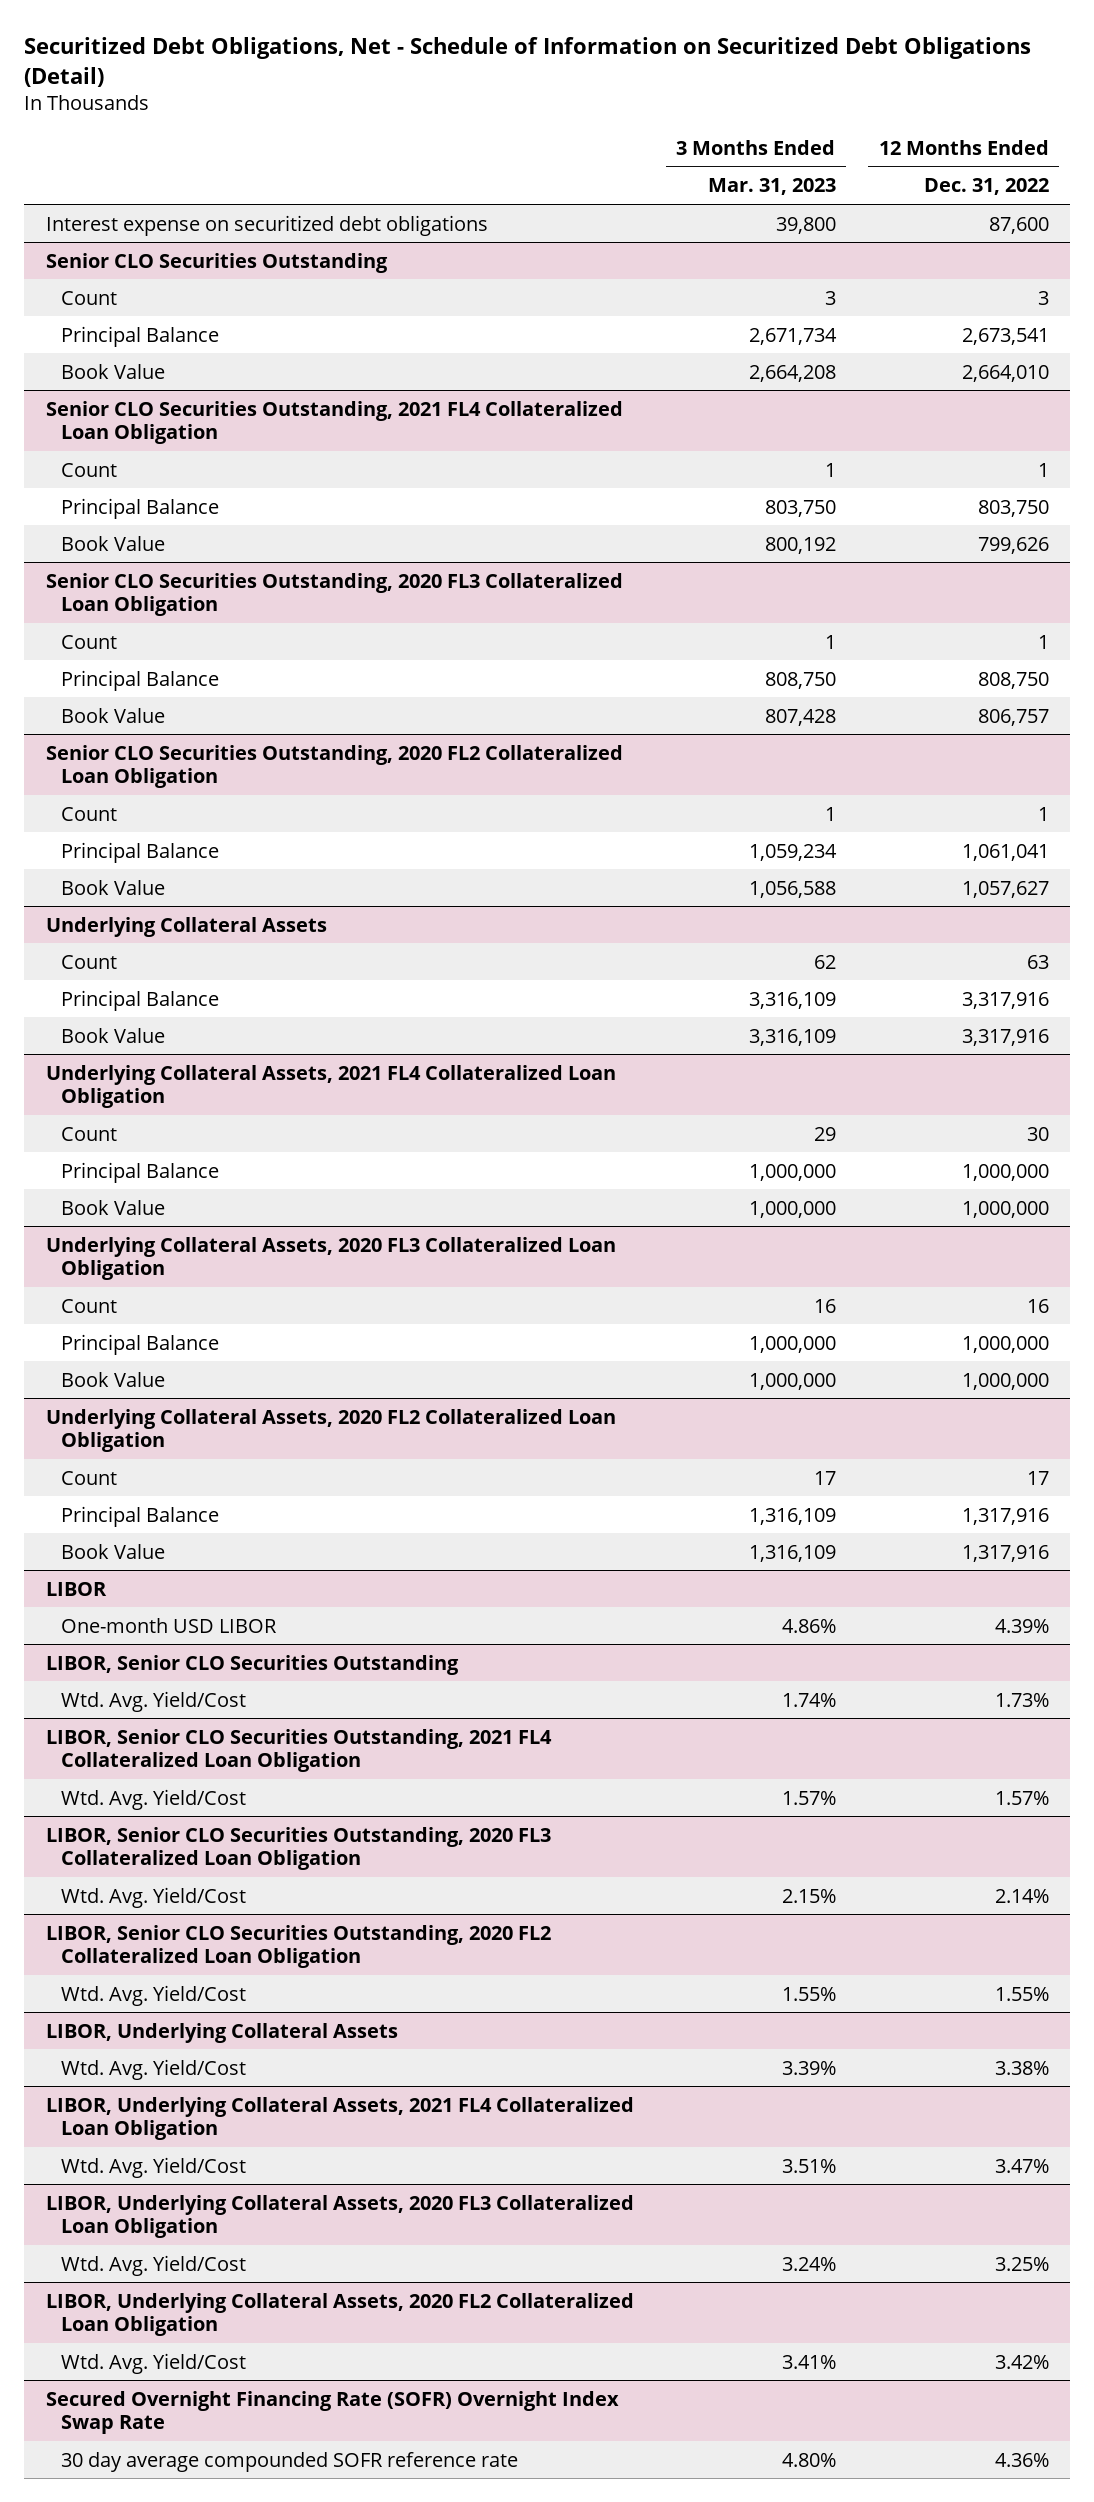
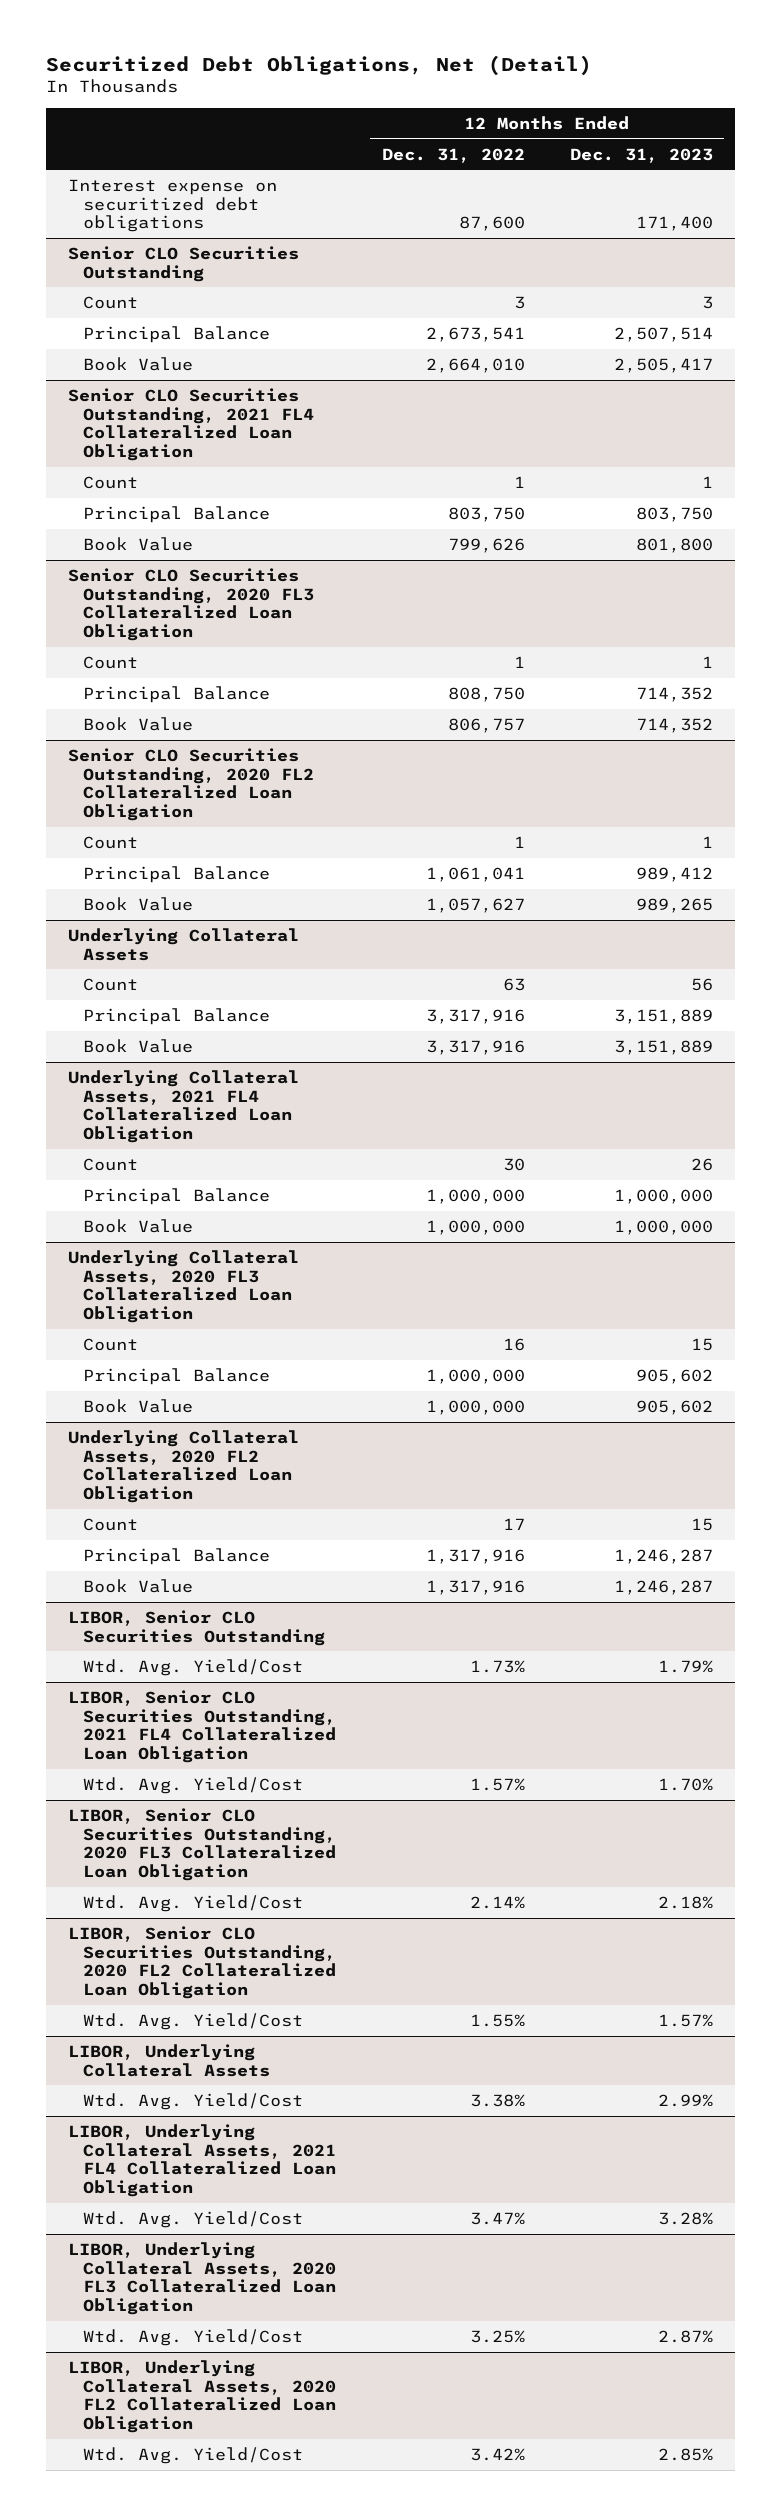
- Securitized Debt Obligations, Net - Schedule of Information on Securitized Debt Obligations (Detail)
+ Securitized Debt Obligations, Net (Detail)
- | 3 Months Ended Mar. 31, 2023 | 12 Months Ended Dec. 31, 2022
+ | 12 Months Ended Dec. 31, 2022 | 12 Months Ended Dec. 31, 2023
- LIBOR
- One-month USD LIBOR | 4.86% | 4.39%
- Secured Overnight Financing Rate (SOFR) Overnight Index Swap Rate
- 30 day average compounded SOFR reference rate | 4.80% | 4.36%

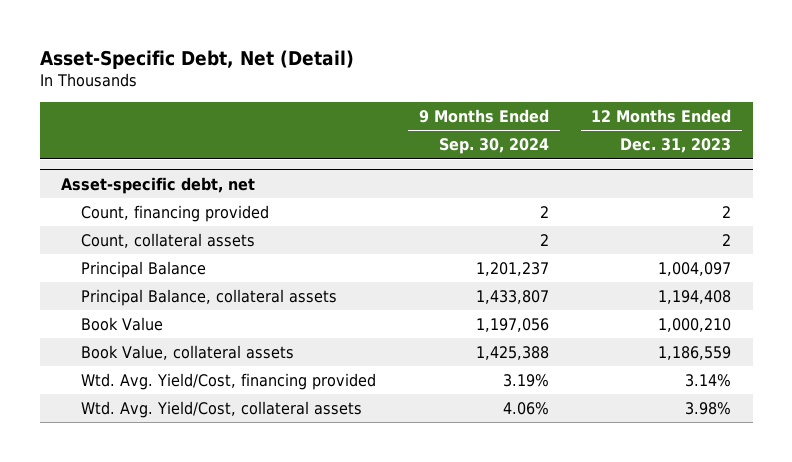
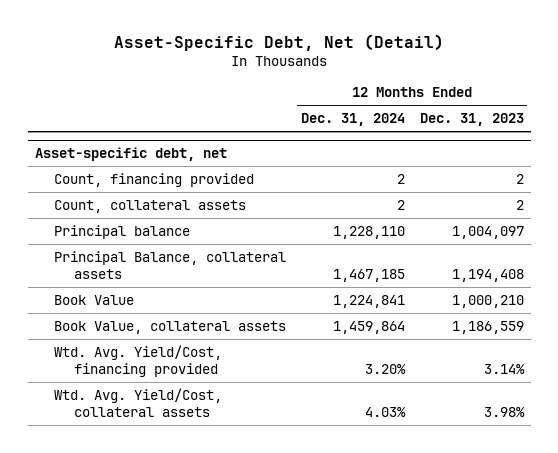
- | 9 Months Ended Sep. 30, 2024 | 12 Months Ended Dec. 31, 2023
+ | 12 Months Ended Dec. 31, 2024 | 12 Months Ended Dec. 31, 2023
@ Asset-specific debt, net
- Principal Balance | 1,201,237 | 1,004,097
+ Principal balance | 1,228,110 | 1,004,097

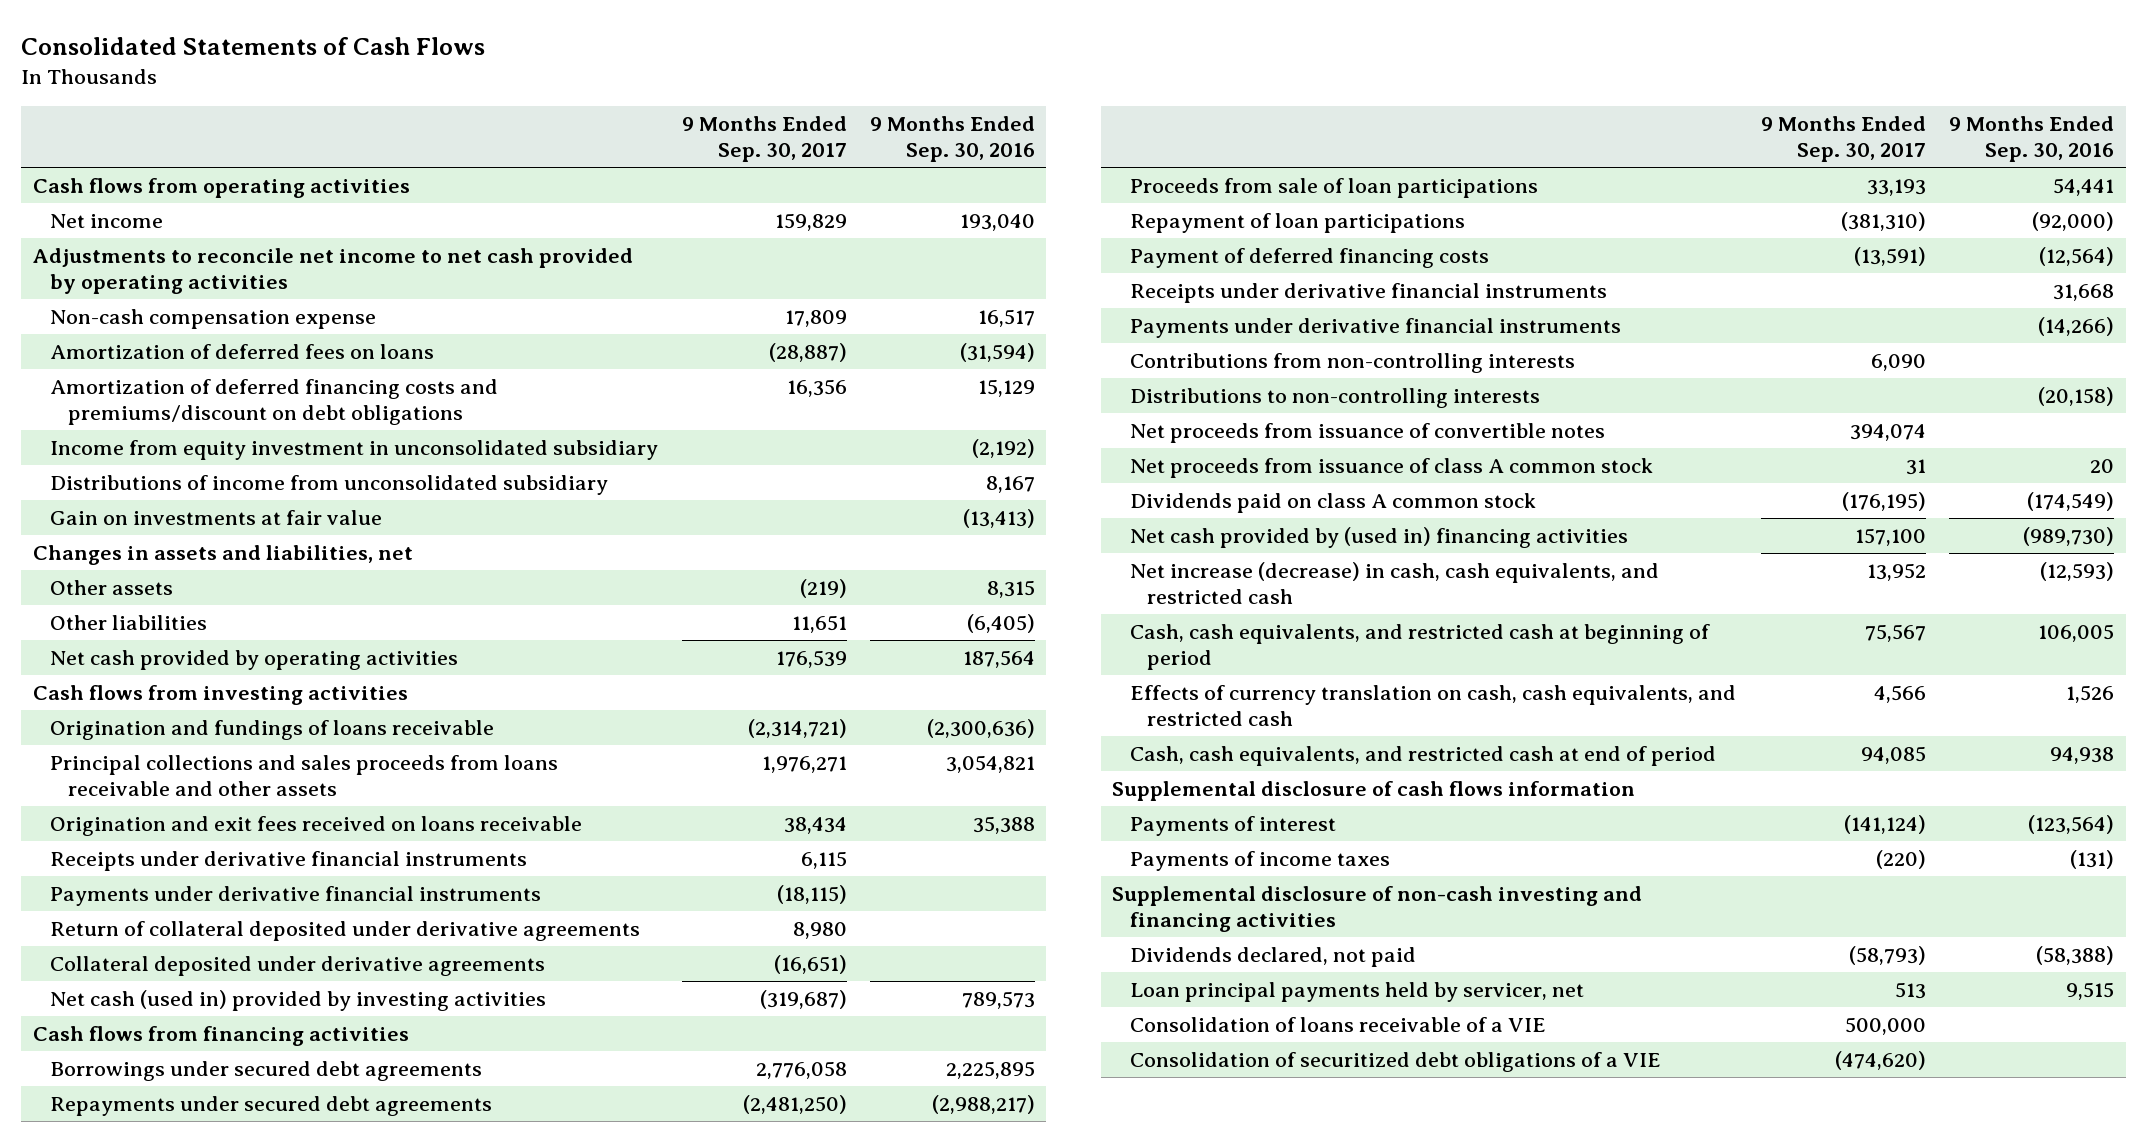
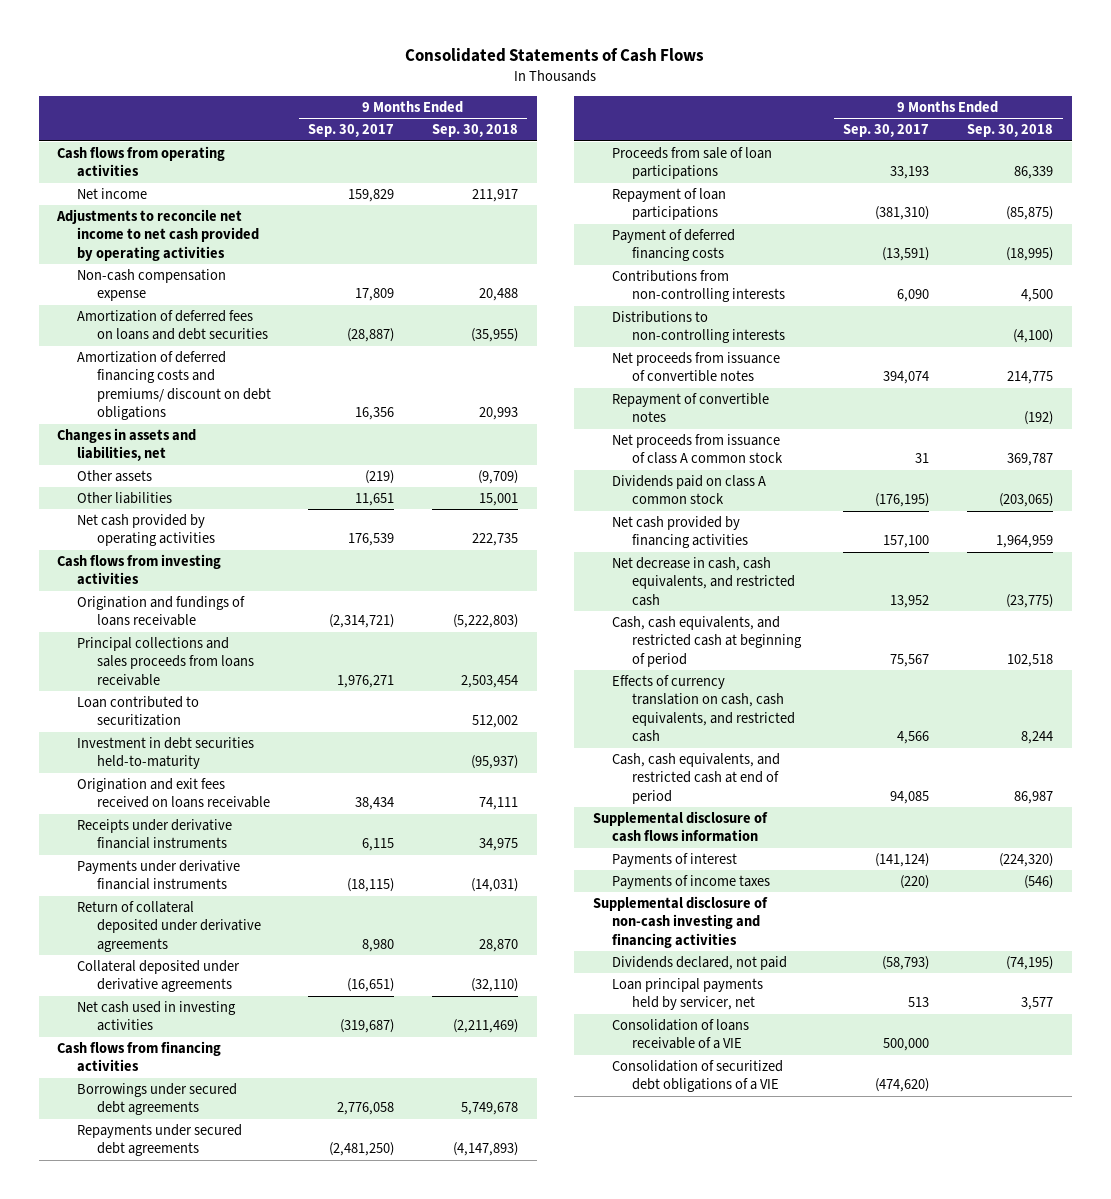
- | 9 Months Ended Sep. 30, 2017 | 9 Months Ended Sep. 30, 2016
+ | 9 Months Ended Sep. 30, 2017 | 9 Months Ended Sep. 30, 2018
- Amortization of deferred fees on loans | (28,887) | (31,594)
- Amortization of deferred financing costs and premiums/discount on debt obligations | 16,356 | 15,129
- Income from equity investment in unconsolidated subsidiary | | (2,192)
- Distributions of income from unconsolidated subsidiary | | 8,167
- Gain on investments at fair value | | (13,413)
+ Amortization of deferred fees on loans and debt securities | (28,887) | (35,955)
+ Amortization of deferred financing costs and premiums/ discount on debt obligations | 16,356 | 20,993
- Principal collections and sales proceeds from loans receivable and other assets | 1,976,271 | 3,054,821
+ Principal collections and sales proceeds from loans receivable | 1,976,271 | 2,503,454
+ Loan contributed to securitization | | 512,002
+ Investment in debt securities held-to-maturity | | (95,937)
- Net cash (used in) provided by investing activities | (319,687) | 789,573
+ Net cash used in investing activities | (319,687) | (2,211,469)
- Receipts under derivative financial instruments | | 31,668
- Payments under derivative financial instruments | | (14,266)
+ Repayment of convertible notes | | (192)
- Net cash provided by (used in) financing activities | 157,100 | (989,730)
- Net increase (decrease) in cash, cash equivalents, and restricted cash | 13,952 | (12,593)
+ Net cash provided by financing activities | 157,100 | 1,964,959
+ Net decrease in cash, cash equivalents, and restricted cash | 13,952 | (23,775)

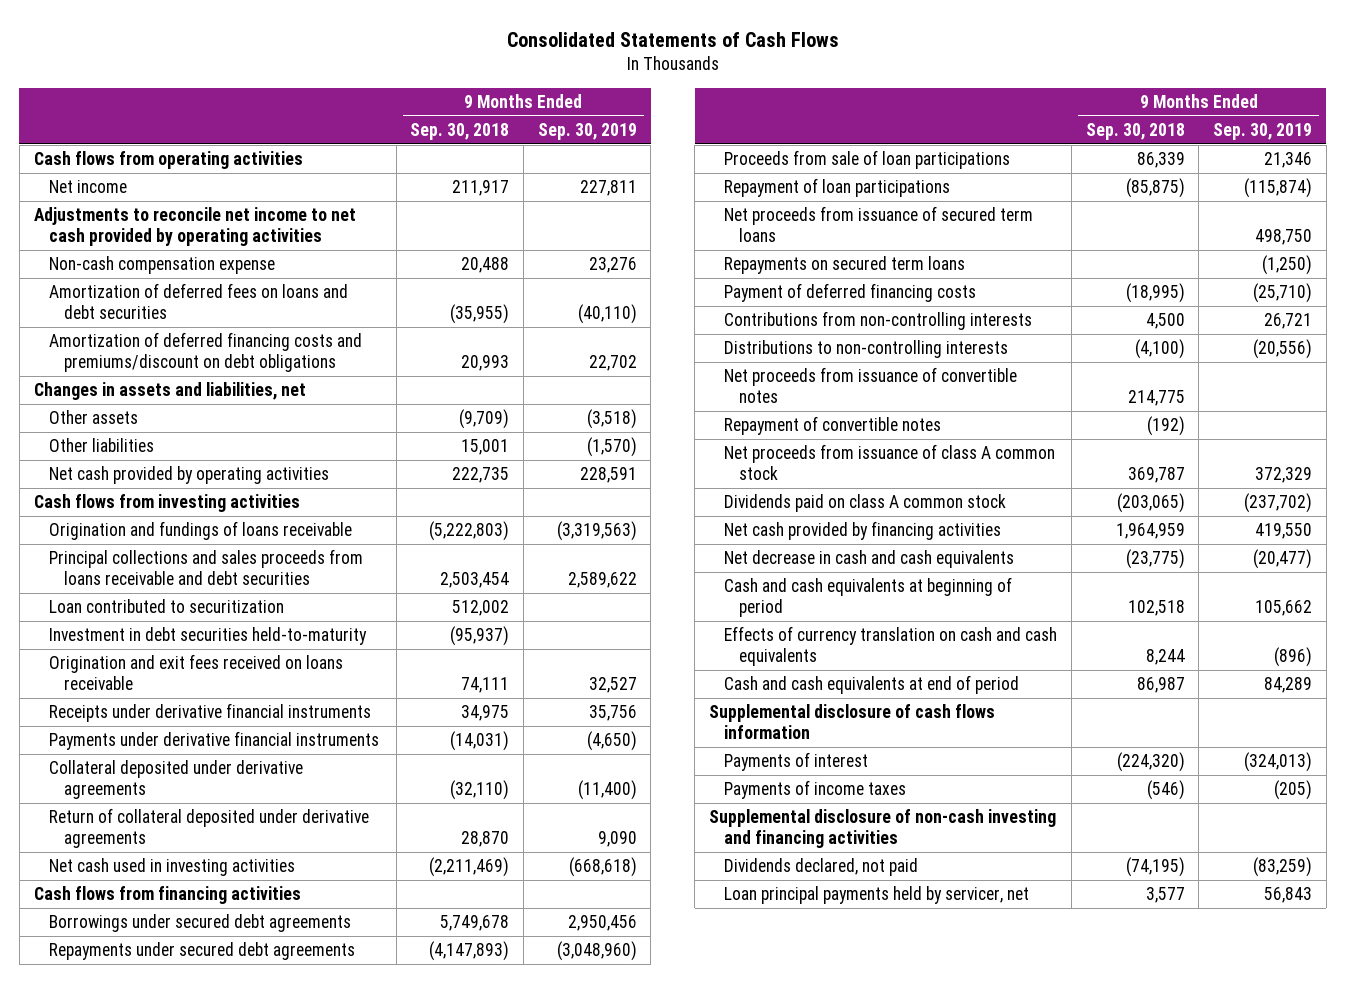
- | 9 Months Ended Sep. 30, 2017 | 9 Months Ended Sep. 30, 2018
+ | 9 Months Ended Sep. 30, 2018 | 9 Months Ended Sep. 30, 2019
- Amortization of deferred financing costs and premiums/ discount on debt obligations | 16,356 | 20,993
+ Amortization of deferred financing costs and premiums/discount on debt obligations | 20,993 | 22,702
- Principal collections and sales proceeds from loans receivable | 1,976,271 | 2,503,454
+ Principal collections and sales proceeds from loans receivable and debt securities | 2,503,454 | 2,589,622
moved down: Return of collateral deposited under derivative agreements | 28,870 | 9,090
+ Net proceeds from issuance of secured term loans | | 498,750
+ Repayments on secured term loans | | (1,250)
- Net decrease in cash, cash equivalents, and restricted cash | 13,952 | (23,775)
- Cash, cash equivalents, and restricted cash at beginning of period | 75,567 | 102,518
- Effects of currency translation on cash, cash equivalents, and restricted cash | 4,566 | 8,244
- Cash, cash equivalents, and restricted cash at end of period | 94,085 | 86,987
+ Net decrease in cash and cash equivalents | (23,775) | (20,477)
+ Cash and cash equivalents at beginning of period | 102,518 | 105,662
+ Effects of currency translation on cash and cash equivalents | 8,244 | (896)
+ Cash and cash equivalents at end of period | 86,987 | 84,289
- Consolidation of loans receivable of a VIE | 500,000 |
- Consolidation of securitized debt obligations of a VIE | (474,620) |

